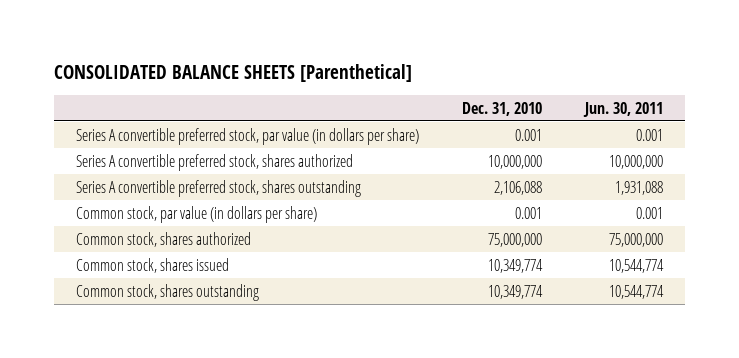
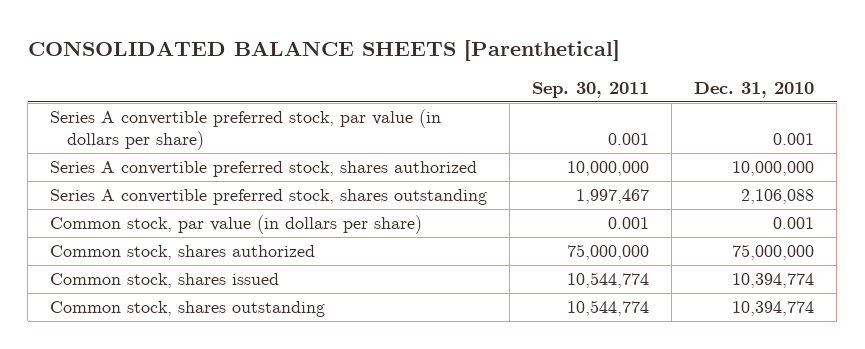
- | Dec. 31, 2010 | Jun. 30, 2011
+ | Sep. 30, 2011 | Dec. 31, 2010
- Common stock, shares issued | 10,349,774 | 10,544,774
- Common stock, shares outstanding | 10,349,774 | 10,544,774
+ Common stock, shares issued | 10,544,774 | 10,394,774
+ Common stock, shares outstanding | 10,544,774 | 10,394,774

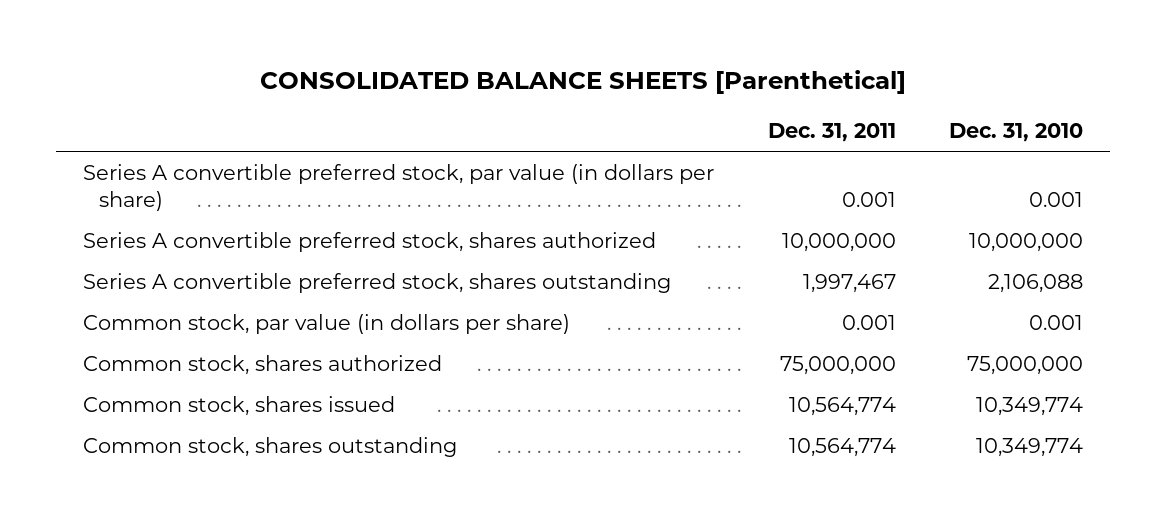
- | Sep. 30, 2011 | Dec. 31, 2010
+ | Dec. 31, 2011 | Dec. 31, 2010
- Common stock, shares issued | 10,544,774 | 10,394,774
- Common stock, shares outstanding | 10,544,774 | 10,394,774
+ Common stock, shares issued | 10,564,774 | 10,349,774
+ Common stock, shares outstanding | 10,564,774 | 10,349,774

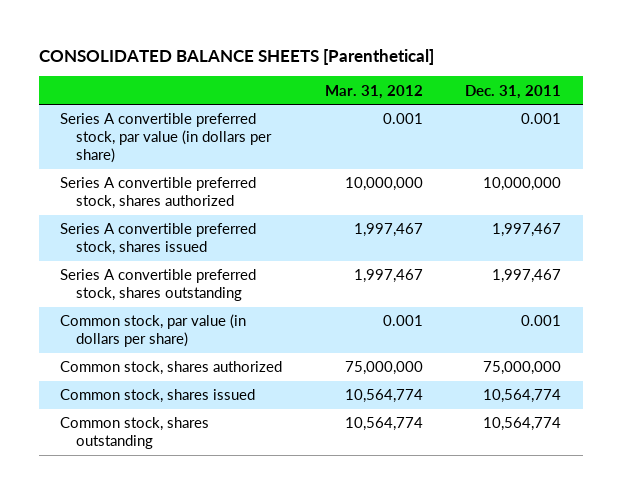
- | Dec. 31, 2011 | Dec. 31, 2010
+ | Mar. 31, 2012 | Dec. 31, 2011
+ Series A convertible preferred stock, shares issued | 1,997,467 | 1,997,467

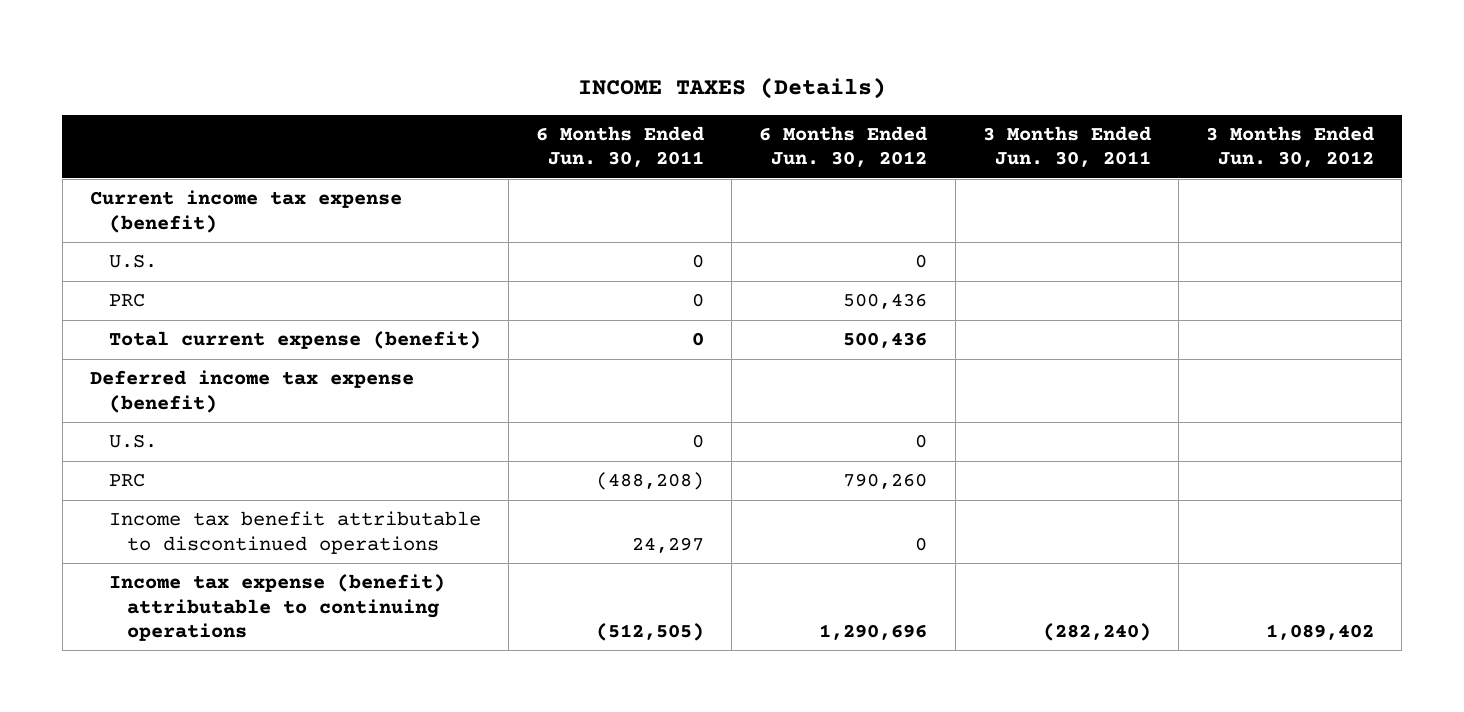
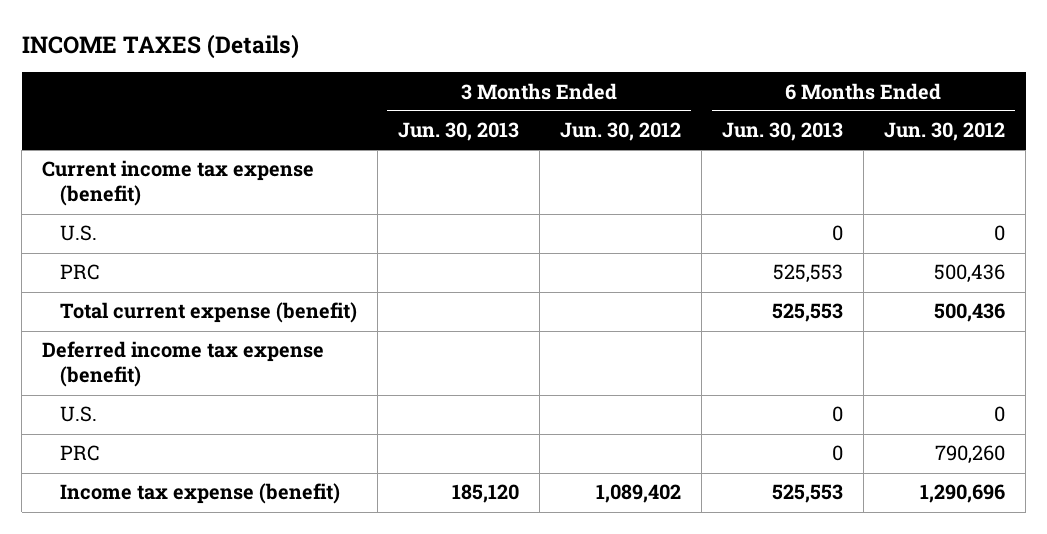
- | 6 Months Ended Jun. 30, 2011 | 6 Months Ended Jun. 30, 2012 | 3 Months Ended Jun. 30, 2011 | 3 Months Ended Jun. 30, 2012
+ | 3 Months Ended Jun. 30, 2013 | 3 Months Ended Jun. 30, 2012 | 6 Months Ended Jun. 30, 2013 | 6 Months Ended Jun. 30, 2012
- Income tax benefit attributable to discontinued operations | 24,297 | 0 | |
- Income tax expense (benefit) attributable to continuing operations | (512,505) | 1,290,696 | (282,240) | 1,089,402
+ Income tax expense (benefit) | 185,120 | 1,089,402 | 525,553 | 1,290,696

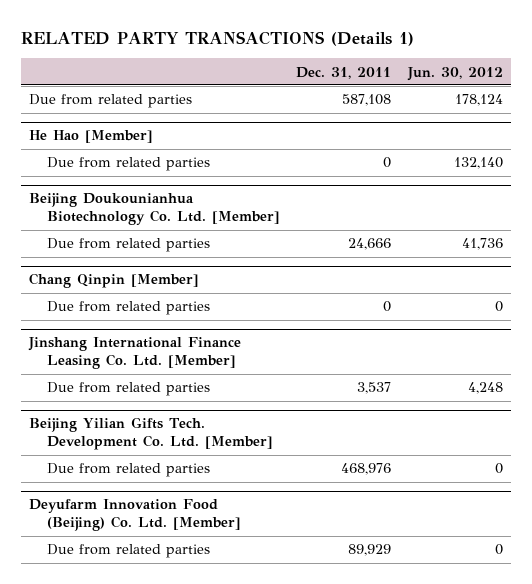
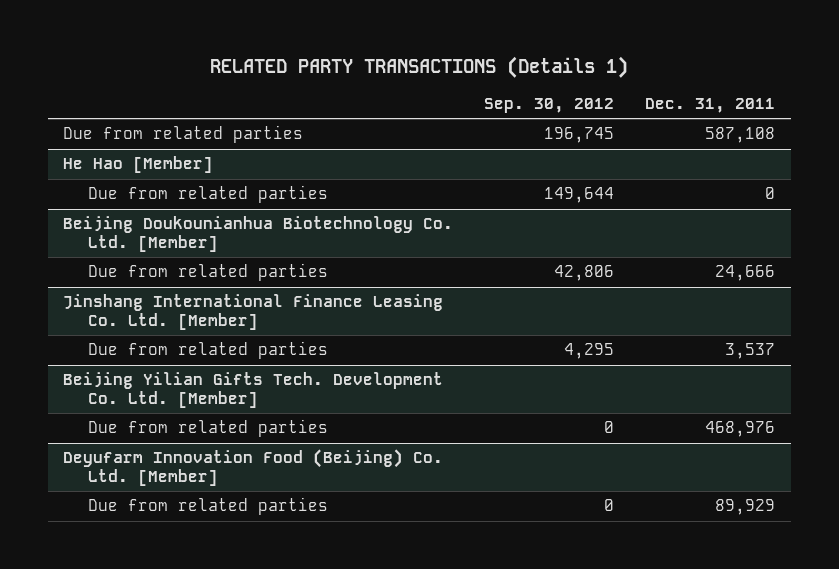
- | Dec. 31, 2011 | Jun. 30, 2012
+ | Sep. 30, 2012 | Dec. 31, 2011
- Chang Qinpin [Member]
- Due from related parties | 0 | 0

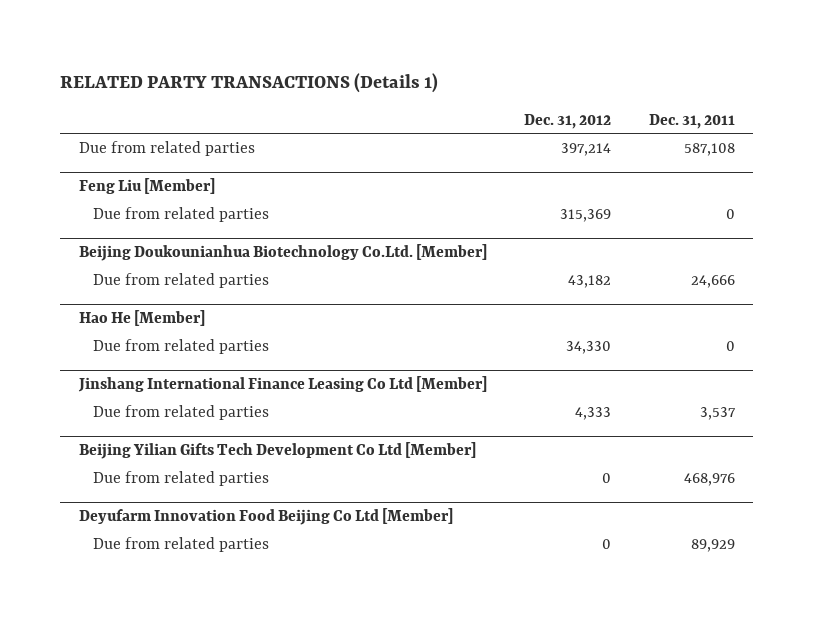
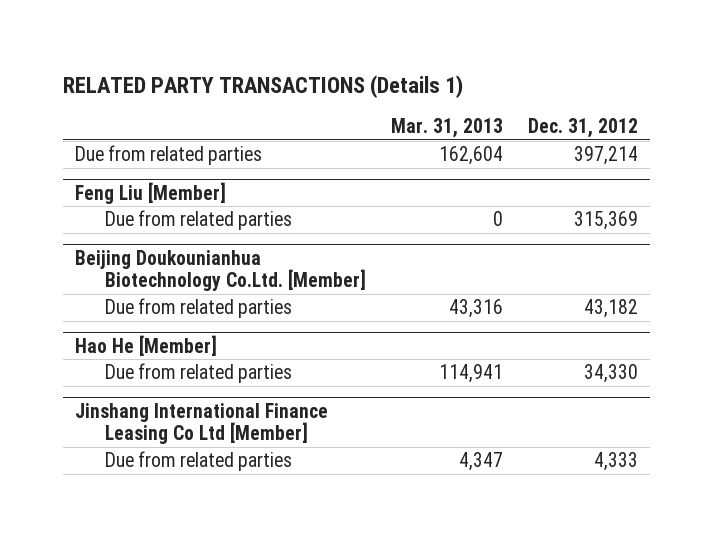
- | Dec. 31, 2012 | Dec. 31, 2011
+ | Mar. 31, 2013 | Dec. 31, 2012
- Beijing Yilian Gifts Tech Development Co Ltd [Member]
- Due from related parties | 0 | 468,976
- Deyufarm Innovation Food Beijing Co Ltd [Member]
- Due from related parties | 0 | 89,929

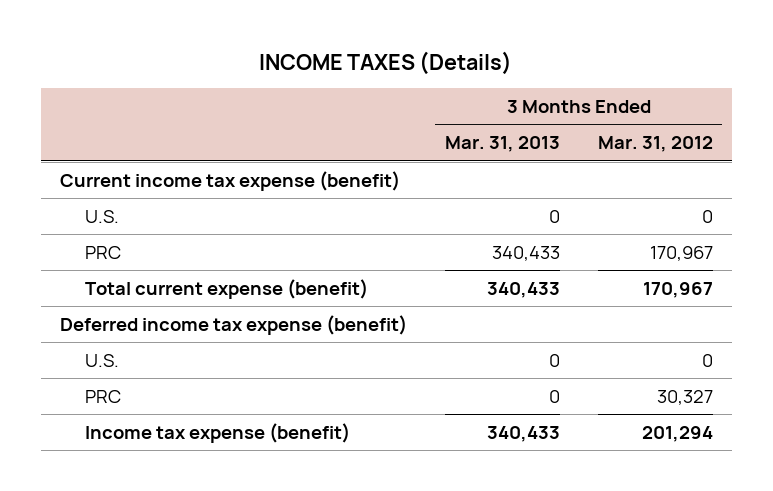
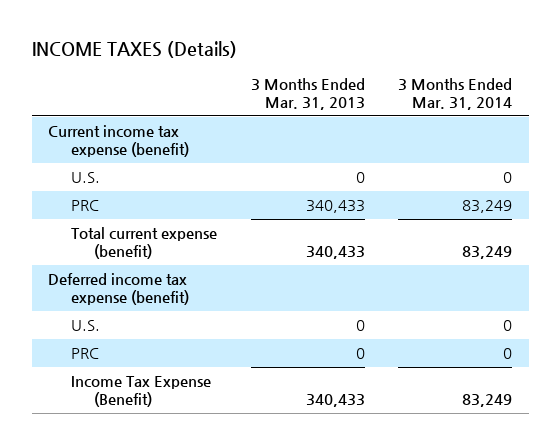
- | 3 Months Ended Mar. 31, 2013 | 3 Months Ended Mar. 31, 2012
+ | 3 Months Ended Mar. 31, 2013 | 3 Months Ended Mar. 31, 2014
- Income tax expense (benefit) | 340,433 | 201,294
+ Income Tax Expense (Benefit) | 340,433 | 83,249

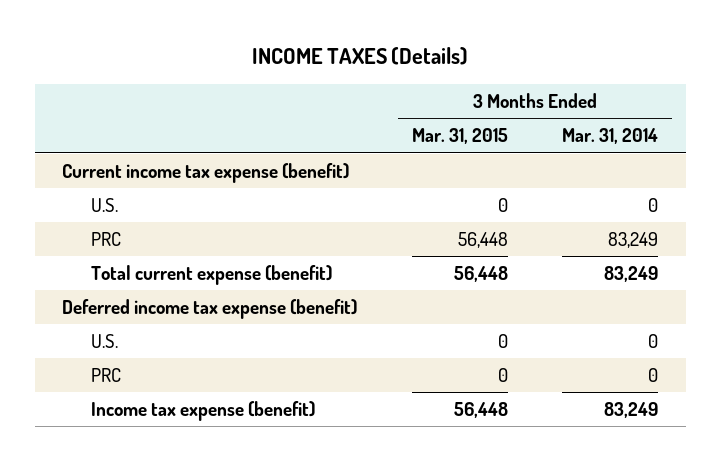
- | 3 Months Ended Mar. 31, 2013 | 3 Months Ended Mar. 31, 2014
+ | 3 Months Ended Mar. 31, 2015 | 3 Months Ended Mar. 31, 2014
- Income Tax Expense (Benefit) | 340,433 | 83,249
+ Income tax expense (benefit) | 56,448 | 83,249

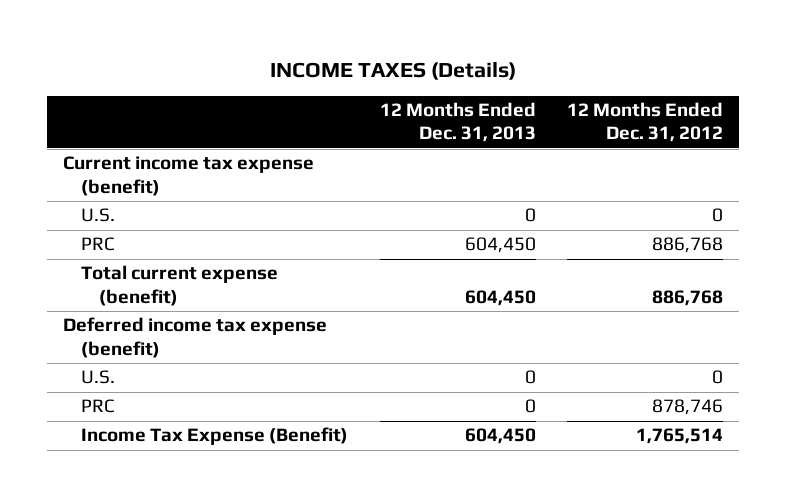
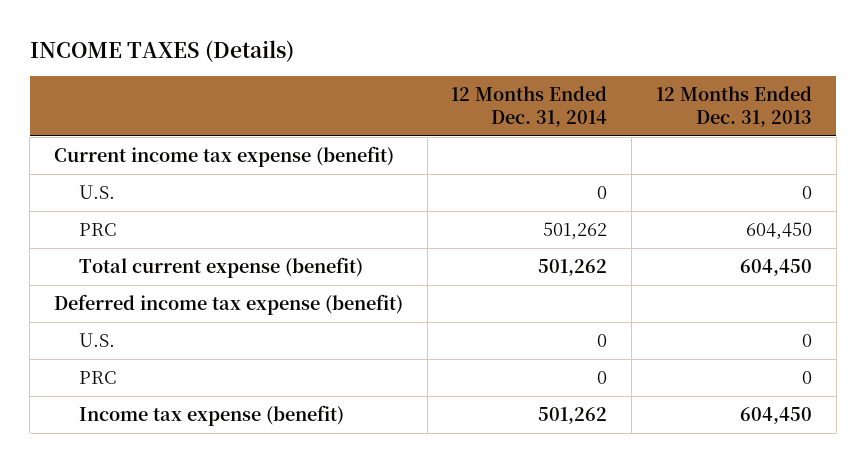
- | 12 Months Ended Dec. 31, 2013 | 12 Months Ended Dec. 31, 2012
+ | 12 Months Ended Dec. 31, 2014 | 12 Months Ended Dec. 31, 2013
- Income Tax Expense (Benefit) | 604,450 | 1,765,514
+ Income tax expense (benefit) | 501,262 | 604,450

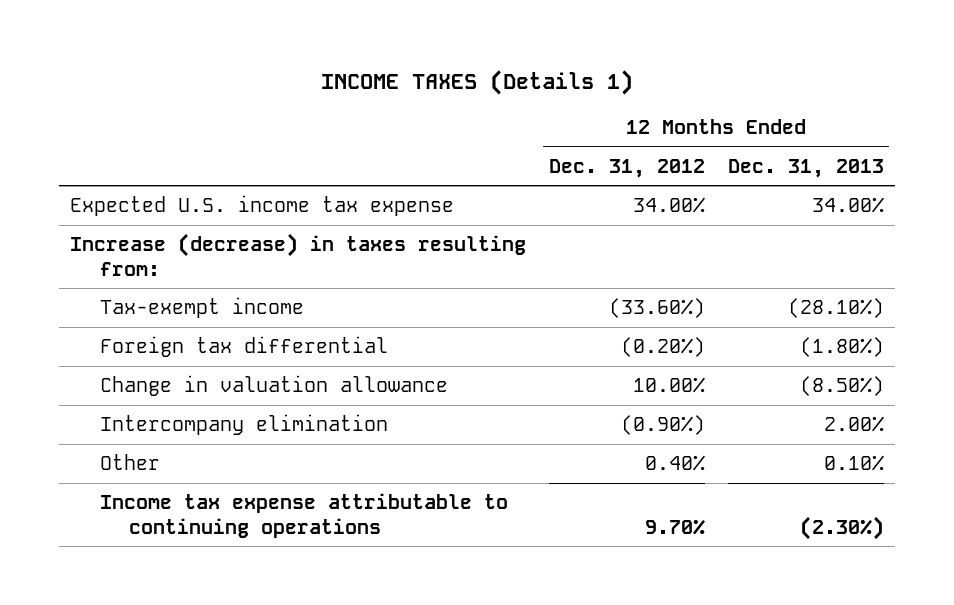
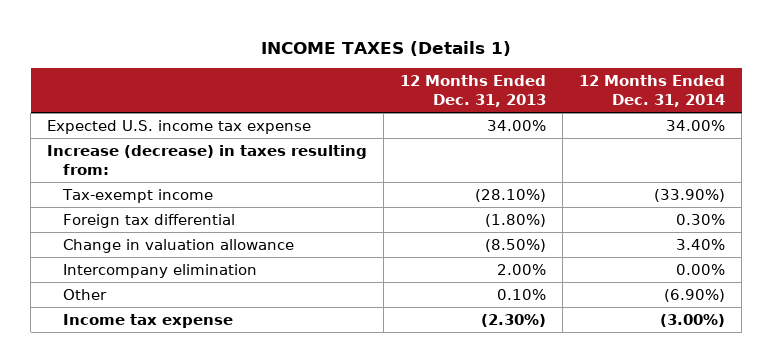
- | 12 Months Ended Dec. 31, 2012 | 12 Months Ended Dec. 31, 2013
+ | 12 Months Ended Dec. 31, 2013 | 12 Months Ended Dec. 31, 2014
- Income tax expense attributable to continuing operations | 9.70% | (2.30%)
+ Income tax expense | (2.30%) | (3.00%)

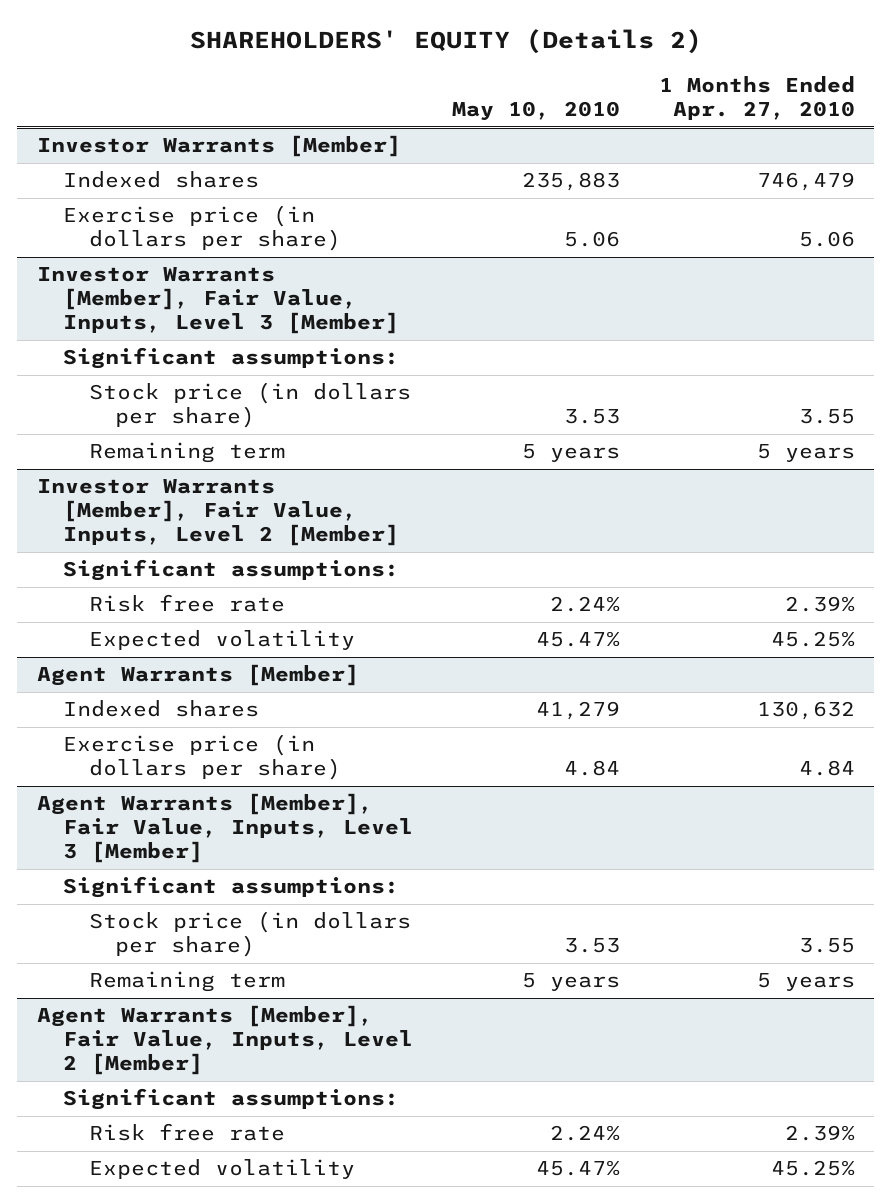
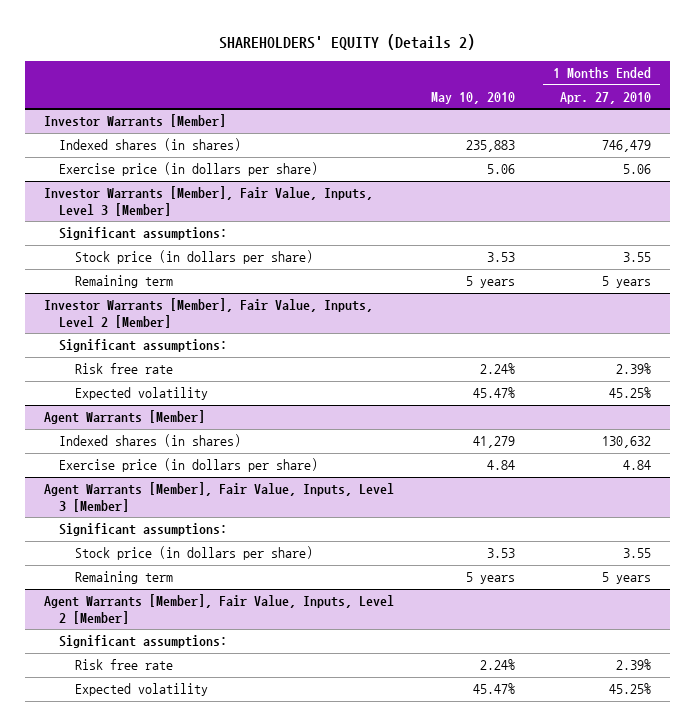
@ Investor Warrants [Member]
- Indexed shares | 235,883 | 746,479
+ Indexed shares (in shares) | 235,883 | 746,479
@ Agent Warrants [Member]
- Indexed shares | 41,279 | 130,632
+ Indexed shares (in shares) | 41,279 | 130,632

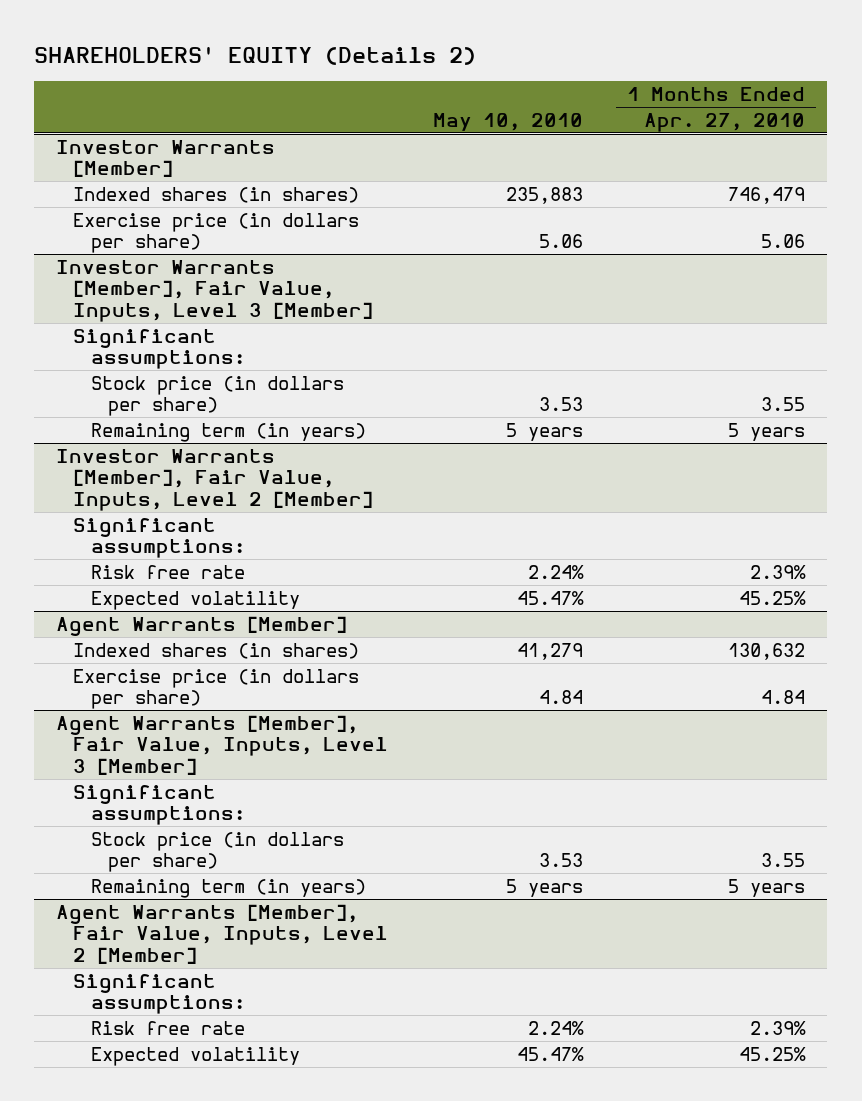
@ Investor Warrants [Member], Fair Value, Inputs, Level 3 [Member]
- Remaining term | 5 years | 5 years
+ Remaining term (in years) | 5 years | 5 years
@ Agent Warrants [Member], Fair Value, Inputs, Level 3 [Member]
- Remaining term | 5 years | 5 years
+ Remaining term (in years) | 5 years | 5 years

